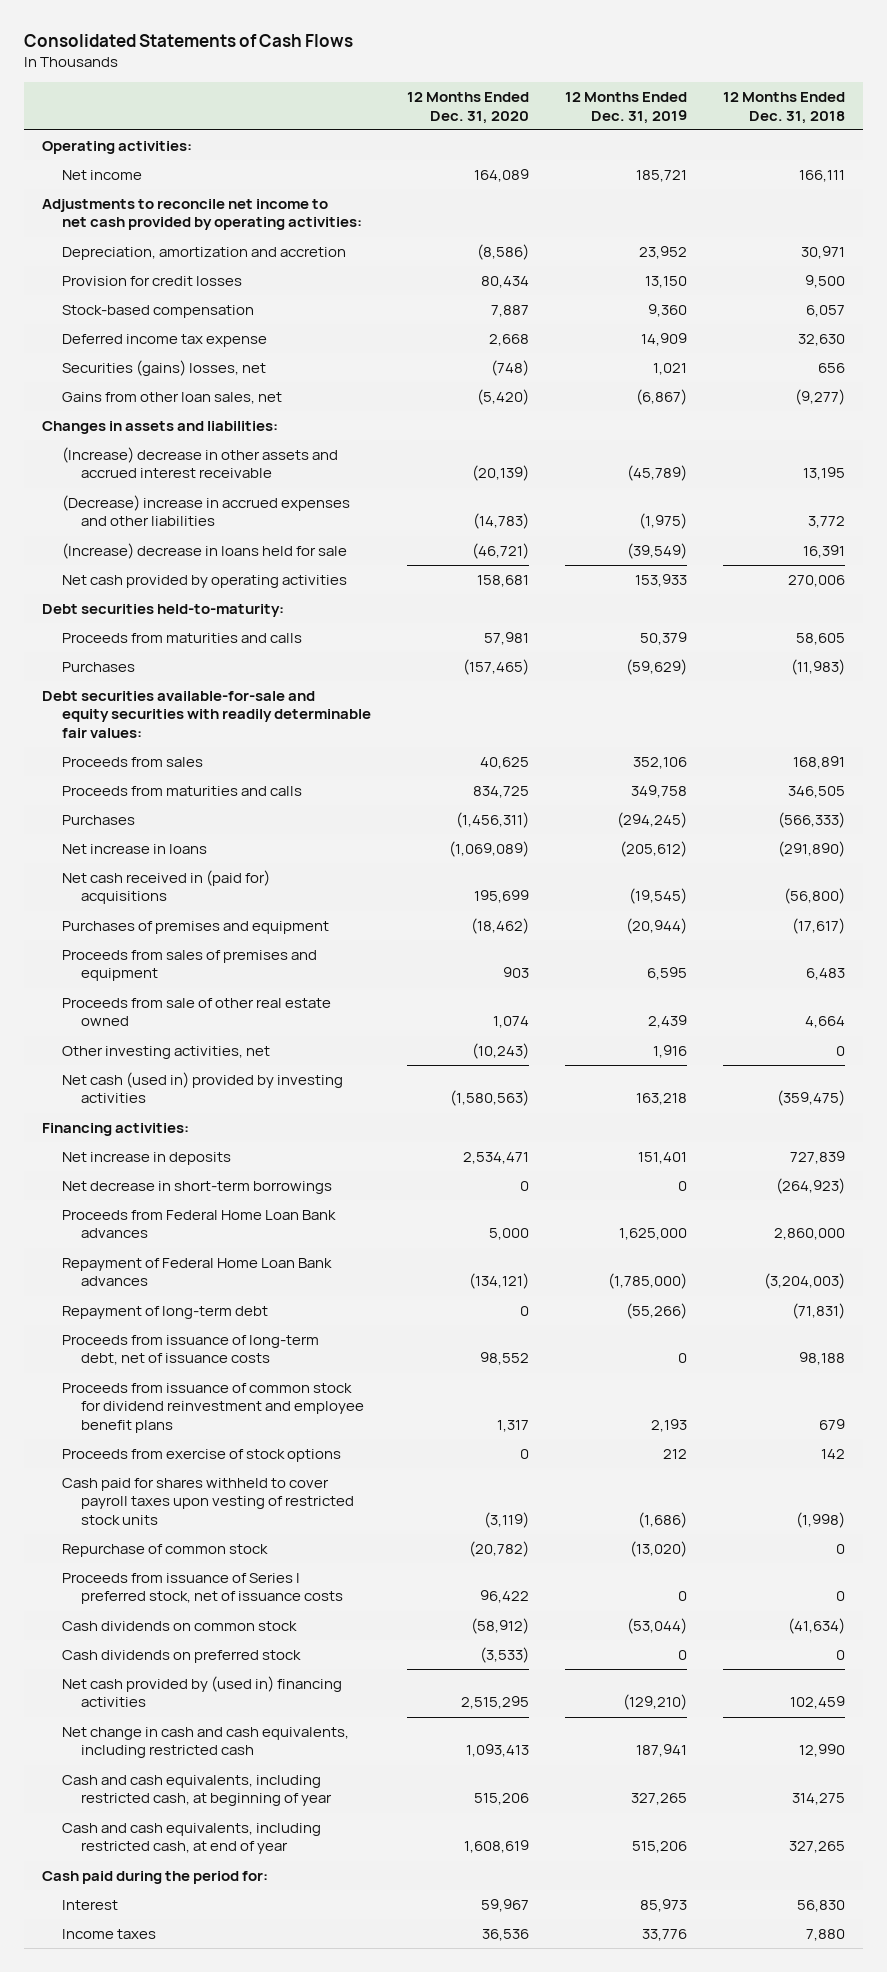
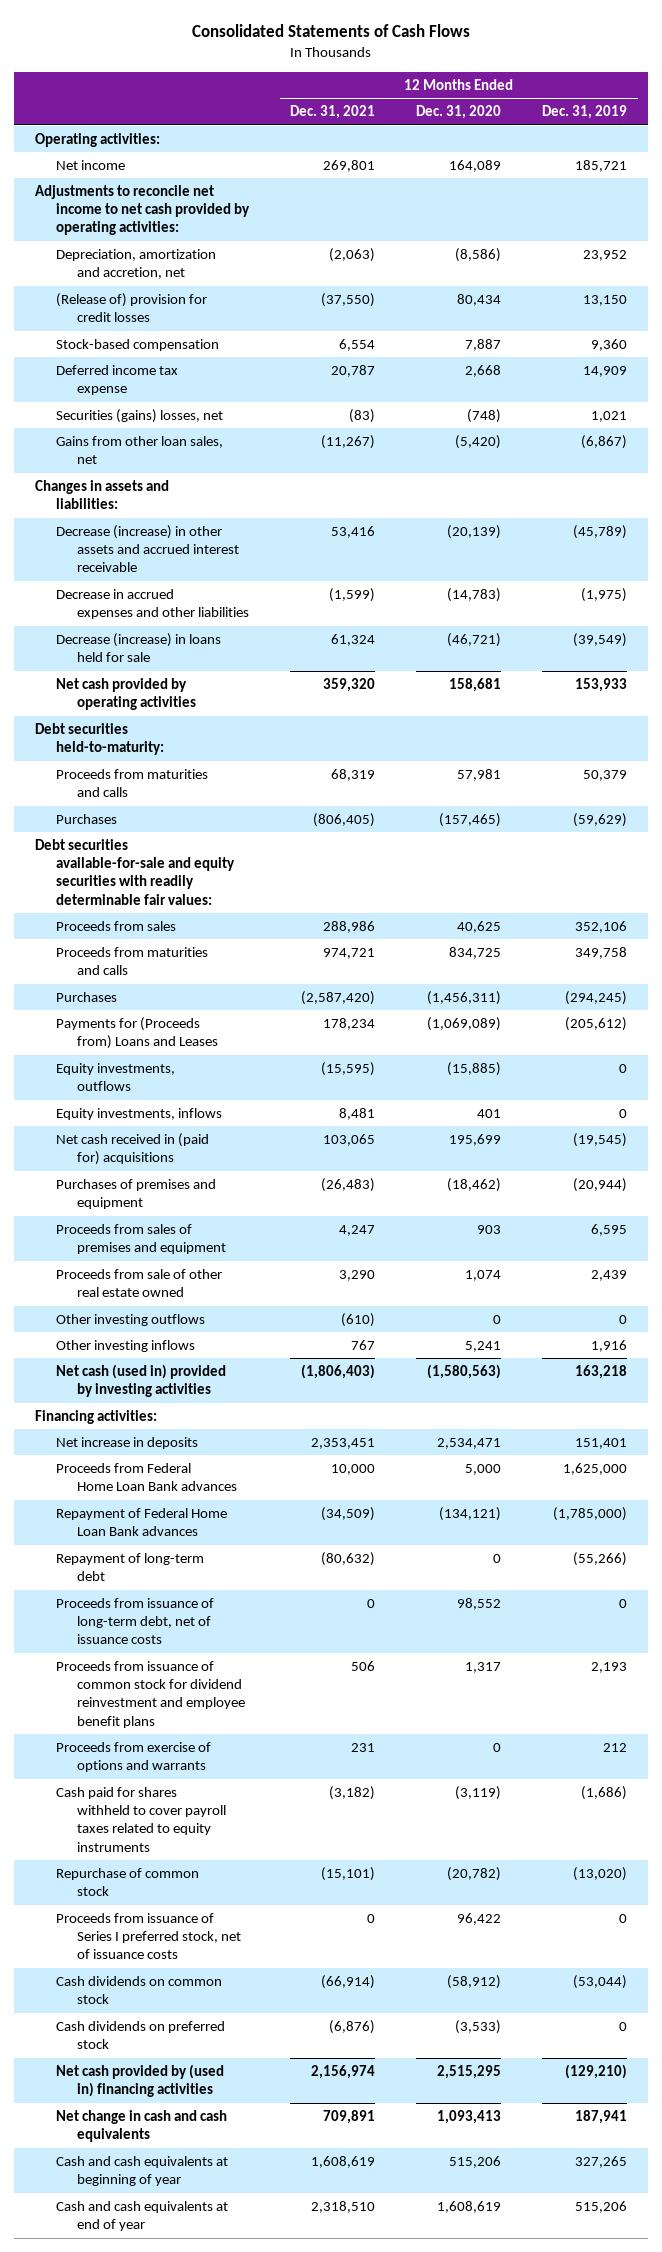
- | 12 Months Ended Dec. 31, 2020 | 12 Months Ended Dec. 31, 2019 | 12 Months Ended Dec. 31, 2018
+ | 12 Months Ended Dec. 31, 2021 | 12 Months Ended Dec. 31, 2020 | 12 Months Ended Dec. 31, 2019
- Depreciation, amortization and accretion | (8,586) | 23,952 | 30,971
- Provision for credit losses | 80,434 | 13,150 | 9,500
+ Depreciation, amortization and accretion, net | (2,063) | (8,586) | 23,952
+ (Release of) provision for credit losses | (37,550) | 80,434 | 13,150
- (Increase) decrease in other assets and accrued interest receivable | (20,139) | (45,789) | 13,195
- (Decrease) increase in accrued expenses and other liabilities | (14,783) | (1,975) | 3,772
- (Increase) decrease in loans held for sale | (46,721) | (39,549) | 16,391
+ Decrease (increase) in other assets and accrued interest receivable | 53,416 | (20,139) | (45,789)
+ Decrease in accrued expenses and other liabilities | (1,599) | (14,783) | (1,975)
+ Decrease (increase) in loans held for sale | 61,324 | (46,721) | (39,549)
- Net increase in loans | (1,069,089) | (205,612) | (291,890)
+ Payments for (Proceeds from) Loans and Leases | 178,234 | (1,069,089) | (205,612)
+ Equity investments, outflows | (15,595) | (15,885) | 0
+ Equity investments, inflows | 8,481 | 401 | 0
- Other investing activities, net | (10,243) | 1,916 | 0
+ Other investing outflows | (610) | 0 | 0
+ Other investing inflows | 767 | 5,241 | 1,916
- Net decrease in short-term borrowings | 0 | 0 | (264,923)
- Proceeds from exercise of stock options | 0 | 212 | 142
- Cash paid for shares withheld to cover payroll taxes upon vesting of restricted stock units | (3,119) | (1,686) | (1,998)
+ Proceeds from exercise of options and warrants | 231 | 0 | 212
+ Cash paid for shares withheld to cover payroll taxes related to equity instruments | (3,182) | (3,119) | (1,686)
- Net change in cash and cash equivalents, including restricted cash | 1,093,413 | 187,941 | 12,990
- Cash and cash equivalents, including restricted cash, at beginning of year | 515,206 | 327,265 | 314,275
- Cash and cash equivalents, including restricted cash, at end of year | 1,608,619 | 515,206 | 327,265
- Cash paid during the period for:
- Interest | 59,967 | 85,973 | 56,830
- Income taxes | 36,536 | 33,776 | 7,880
+ Net change in cash and cash equivalents | 709,891 | 1,093,413 | 187,941
+ Cash and cash equivalents at beginning of year | 1,608,619 | 515,206 | 327,265
+ Cash and cash equivalents at end of year | 2,318,510 | 1,608,619 | 515,206

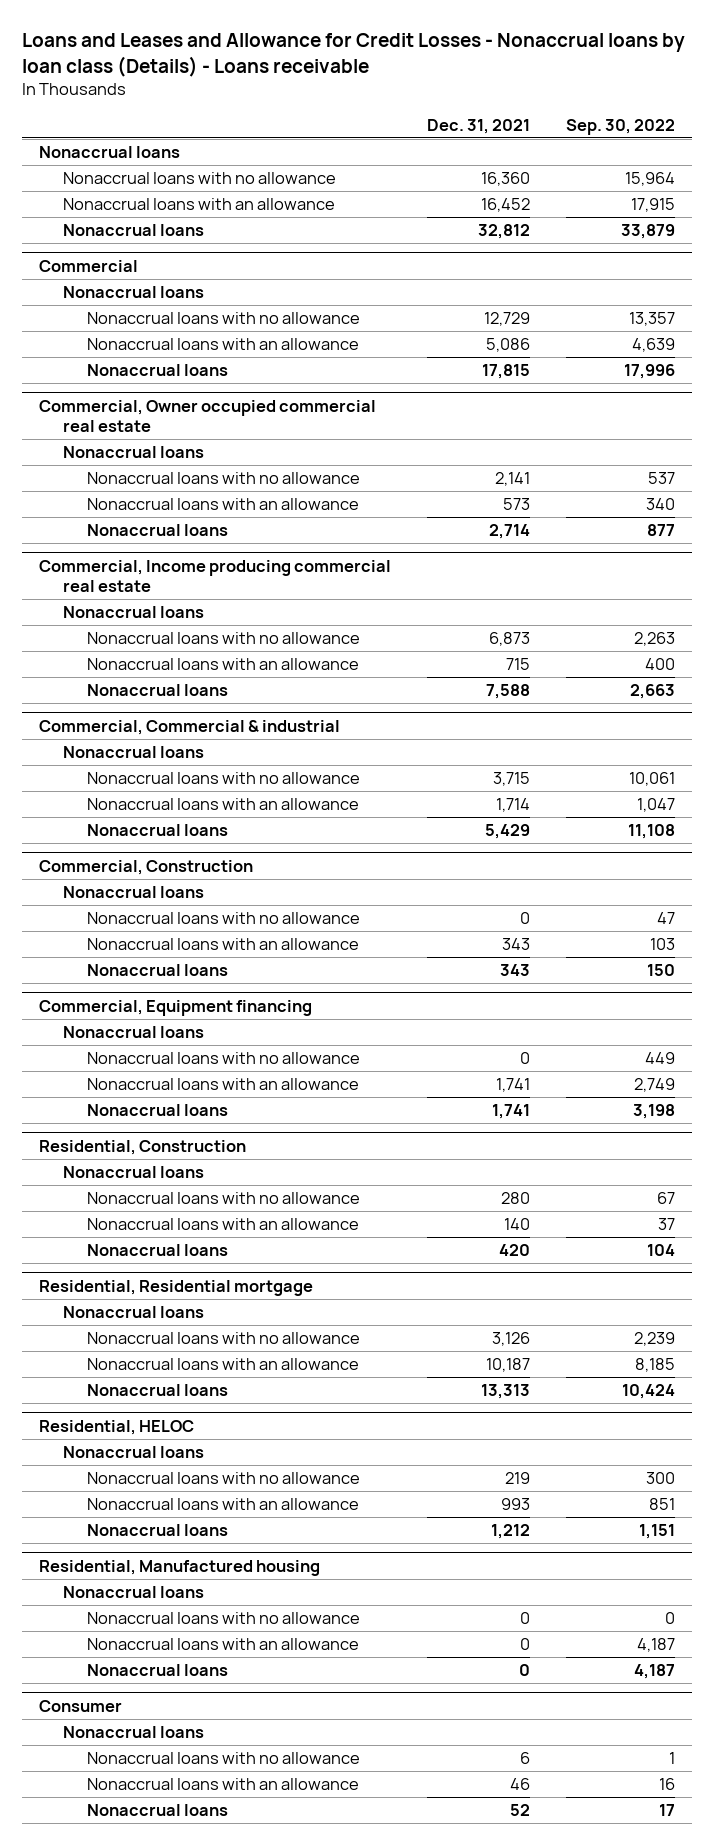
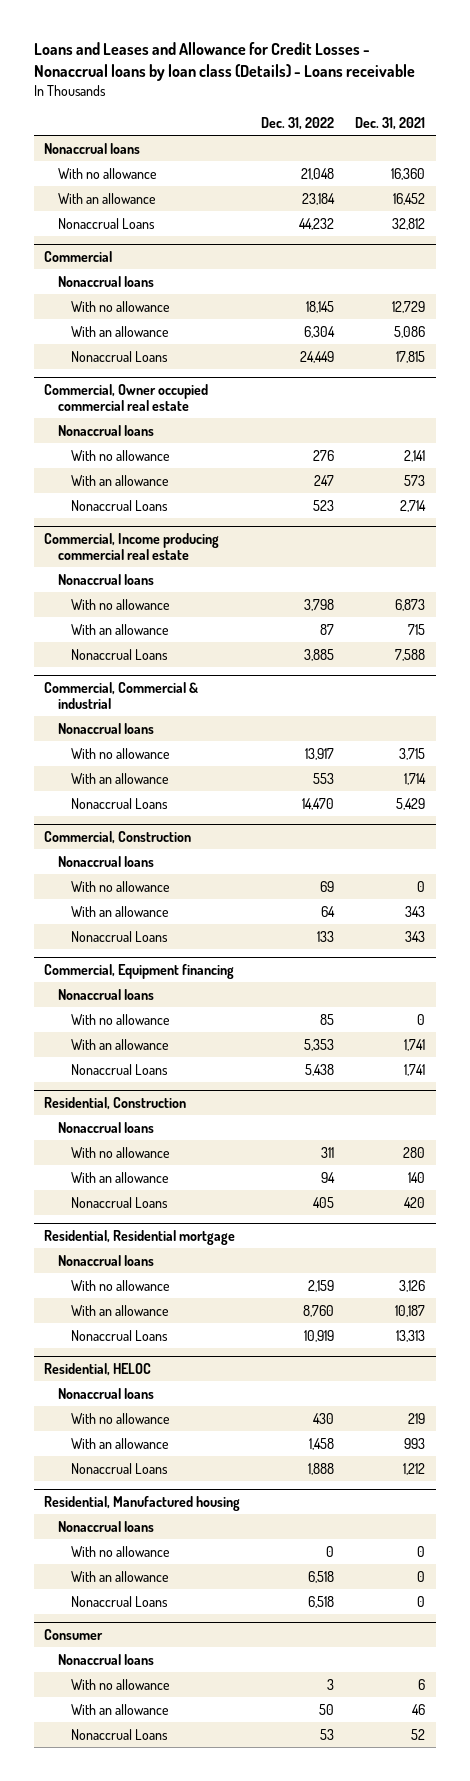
- | Dec. 31, 2021 | Sep. 30, 2022
+ | Dec. 31, 2022 | Dec. 31, 2021
- Nonaccrual loans with no allowance | 16,360 | 15,964
- Nonaccrual loans with an allowance | 16,452 | 17,915
- Nonaccrual loans | 32,812 | 33,879
+ With no allowance | 21,048 | 16,360
+ With an allowance | 23,184 | 16,452
+ Nonaccrual Loans | 44,232 | 32,812
@ Commercial
- Nonaccrual loans with no allowance | 12,729 | 13,357
- Nonaccrual loans with an allowance | 5,086 | 4,639
- Nonaccrual loans | 17,815 | 17,996
+ With no allowance | 18,145 | 12,729
+ With an allowance | 6,304 | 5,086
+ Nonaccrual Loans | 24,449 | 17,815
@ Commercial, Owner occupied commercial real estate
- Nonaccrual loans with no allowance | 2,141 | 537
- Nonaccrual loans with an allowance | 573 | 340
- Nonaccrual loans | 2,714 | 877
+ With no allowance | 276 | 2,141
+ With an allowance | 247 | 573
+ Nonaccrual Loans | 523 | 2,714
@ Commercial, Income producing commercial real estate
- Nonaccrual loans with no allowance | 6,873 | 2,263
- Nonaccrual loans with an allowance | 715 | 400
- Nonaccrual loans | 7,588 | 2,663
+ With no allowance | 3,798 | 6,873
+ With an allowance | 87 | 715
+ Nonaccrual Loans | 3,885 | 7,588
@ Commercial, Commercial & industrial
- Nonaccrual loans with no allowance | 3,715 | 10,061
- Nonaccrual loans with an allowance | 1,714 | 1,047
- Nonaccrual loans | 5,429 | 11,108
+ With no allowance | 13,917 | 3,715
+ With an allowance | 553 | 1,714
+ Nonaccrual Loans | 14,470 | 5,429
@ Commercial, Construction
- Nonaccrual loans with no allowance | 0 | 47
- Nonaccrual loans with an allowance | 343 | 103
- Nonaccrual loans | 343 | 150
+ With no allowance | 69 | 0
+ With an allowance | 64 | 343
+ Nonaccrual Loans | 133 | 343
@ Commercial, Equipment financing
- Nonaccrual loans with no allowance | 0 | 449
- Nonaccrual loans with an allowance | 1,741 | 2,749
- Nonaccrual loans | 1,741 | 3,198
+ With no allowance | 85 | 0
+ With an allowance | 5,353 | 1,741
+ Nonaccrual Loans | 5,438 | 1,741
@ Residential, Construction
- Nonaccrual loans with no allowance | 280 | 67
- Nonaccrual loans with an allowance | 140 | 37
- Nonaccrual loans | 420 | 104
+ With no allowance | 311 | 280
+ With an allowance | 94 | 140
+ Nonaccrual Loans | 405 | 420
@ Residential, Residential mortgage
- Nonaccrual loans with no allowance | 3,126 | 2,239
- Nonaccrual loans with an allowance | 10,187 | 8,185
- Nonaccrual loans | 13,313 | 10,424
+ With no allowance | 2,159 | 3,126
+ With an allowance | 8,760 | 10,187
+ Nonaccrual Loans | 10,919 | 13,313
@ Residential, HELOC
- Nonaccrual loans with no allowance | 219 | 300
- Nonaccrual loans with an allowance | 993 | 851
- Nonaccrual loans | 1,212 | 1,151
+ With no allowance | 430 | 219
+ With an allowance | 1,458 | 993
+ Nonaccrual Loans | 1,888 | 1,212
@ Residential, Manufactured housing
- Nonaccrual loans with no allowance | 0 | 0
- Nonaccrual loans with an allowance | 0 | 4,187
- Nonaccrual loans | 0 | 4,187
+ With no allowance | 0 | 0
+ With an allowance | 6,518 | 0
+ Nonaccrual Loans | 6,518 | 0
@ Consumer
- Nonaccrual loans with no allowance | 6 | 1
- Nonaccrual loans with an allowance | 46 | 16
- Nonaccrual loans | 52 | 17
+ With no allowance | 3 | 6
+ With an allowance | 50 | 46
+ Nonaccrual Loans | 53 | 52

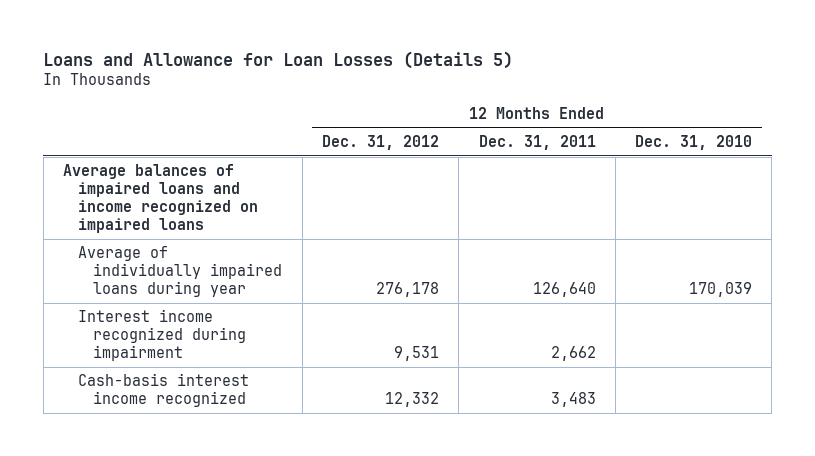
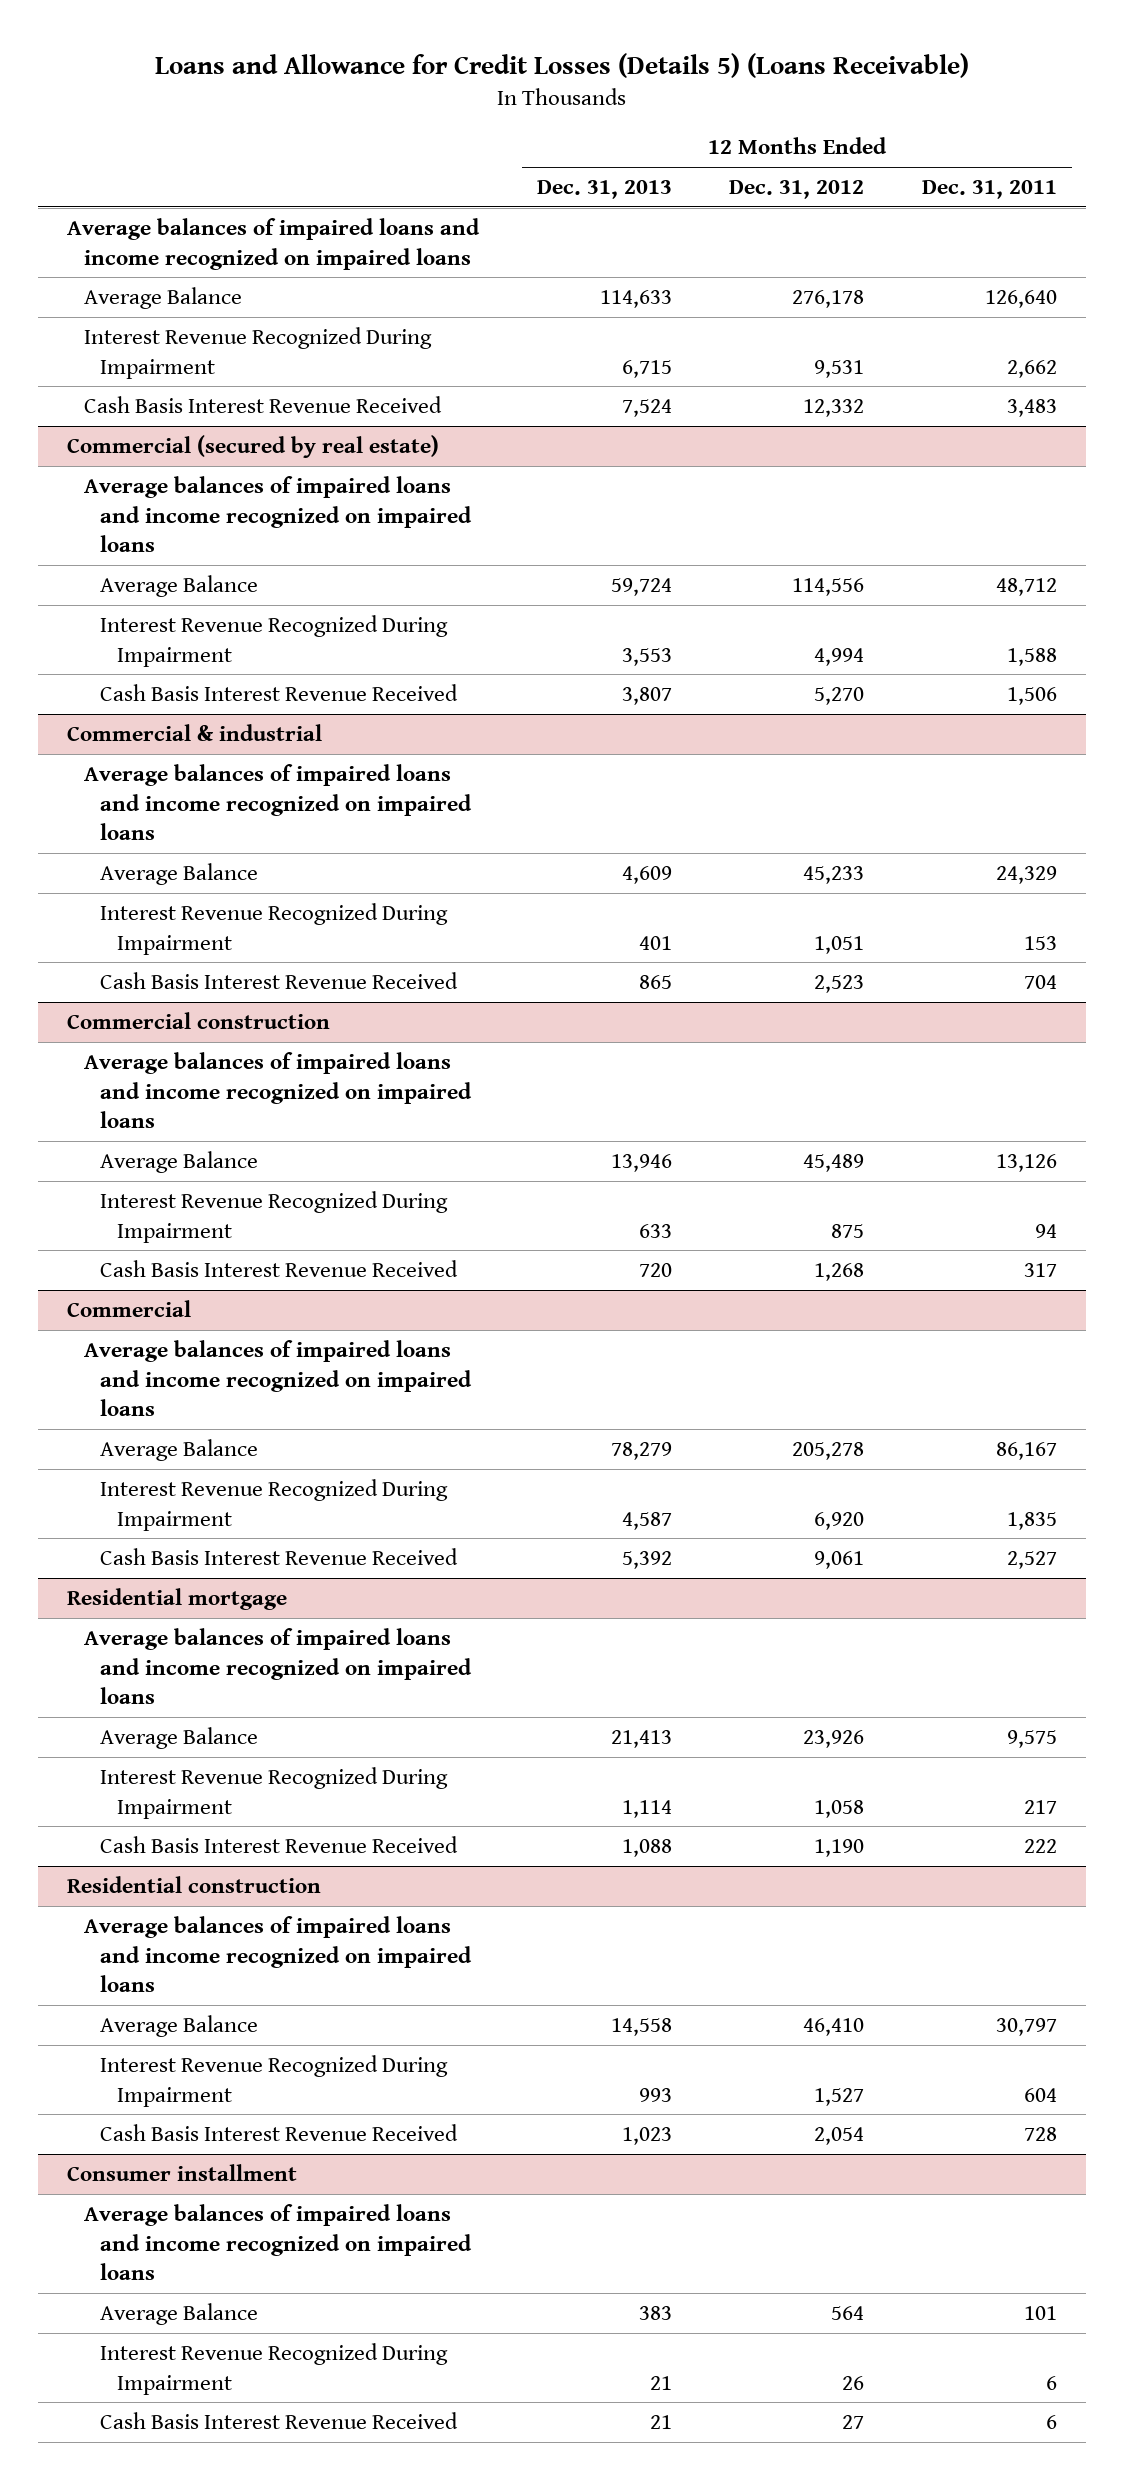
- Loans and Allowance for Loan Losses (Details 5)
+ Loans and Allowance for Credit Losses (Details 5) (Loans Receivable)
- | 12 Months Ended Dec. 31, 2012 | 12 Months Ended Dec. 31, 2011 | 12 Months Ended Dec. 31, 2010
+ | 12 Months Ended Dec. 31, 2013 | 12 Months Ended Dec. 31, 2012 | 12 Months Ended Dec. 31, 2011
- Average of individually impaired loans during year | 276,178 | 126,640 | 170,039
- Interest income recognized during impairment | 9,531 | 2,662 |
- Cash-basis interest income recognized | 12,332 | 3,483 |
+ Average Balance | 114,633 | 276,178 | 126,640
+ Interest Revenue Recognized During Impairment | 6,715 | 9,531 | 2,662
+ Cash Basis Interest Revenue Received | 7,524 | 12,332 | 3,483
+ Commercial (secured by real estate)
+ Average balances of impaired loans and income recognized on impaired loans
+ Average Balance | 59,724 | 114,556 | 48,712
+ Interest Revenue Recognized During Impairment | 3,553 | 4,994 | 1,588
+ Cash Basis Interest Revenue Received | 3,807 | 5,270 | 1,506
+ Commercial & industrial
+ Average balances of impaired loans and income recognized on impaired loans
+ Average Balance | 4,609 | 45,233 | 24,329
+ Interest Revenue Recognized During Impairment | 401 | 1,051 | 153
+ Cash Basis Interest Revenue Received | 865 | 2,523 | 704
+ Commercial construction
+ Average balances of impaired loans and income recognized on impaired loans
+ Average Balance | 13,946 | 45,489 | 13,126
+ Interest Revenue Recognized During Impairment | 633 | 875 | 94
+ Cash Basis Interest Revenue Received | 720 | 1,268 | 317
+ Commercial
+ Average balances of impaired loans and income recognized on impaired loans
+ Average Balance | 78,279 | 205,278 | 86,167
+ Interest Revenue Recognized During Impairment | 4,587 | 6,920 | 1,835
+ Cash Basis Interest Revenue Received | 5,392 | 9,061 | 2,527
+ Residential mortgage
+ Average balances of impaired loans and income recognized on impaired loans
+ Average Balance | 21,413 | 23,926 | 9,575
+ Interest Revenue Recognized During Impairment | 1,114 | 1,058 | 217
+ Cash Basis Interest Revenue Received | 1,088 | 1,190 | 222
+ Residential construction
+ Average balances of impaired loans and income recognized on impaired loans
+ Average Balance | 14,558 | 46,410 | 30,797
+ Interest Revenue Recognized During Impairment | 993 | 1,527 | 604
+ Cash Basis Interest Revenue Received | 1,023 | 2,054 | 728
+ Consumer installment
+ Average balances of impaired loans and income recognized on impaired loans
+ Average Balance | 383 | 564 | 101
+ Interest Revenue Recognized During Impairment | 21 | 26 | 6
+ Cash Basis Interest Revenue Received | 21 | 27 | 6

